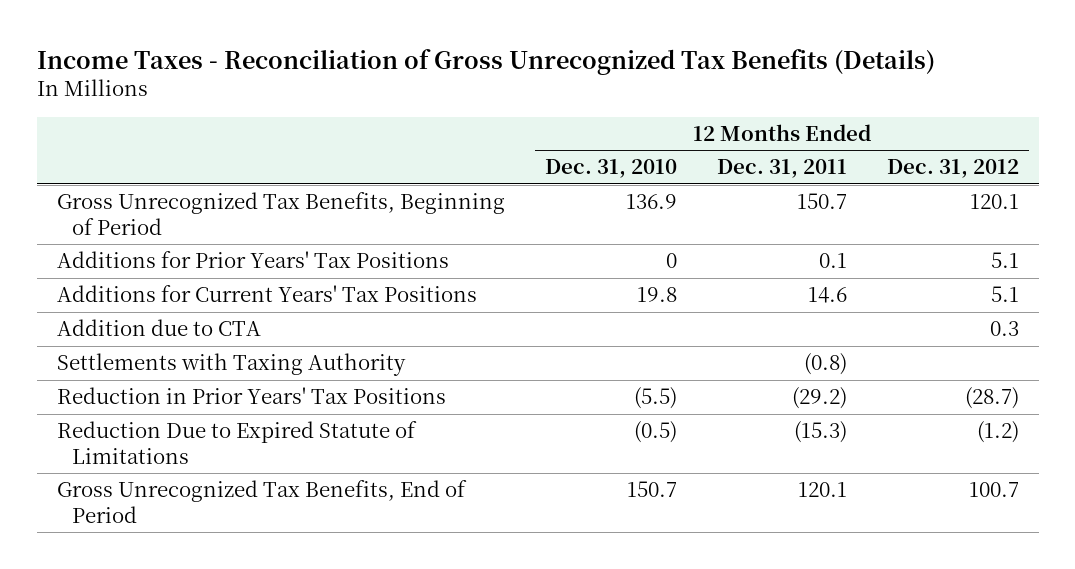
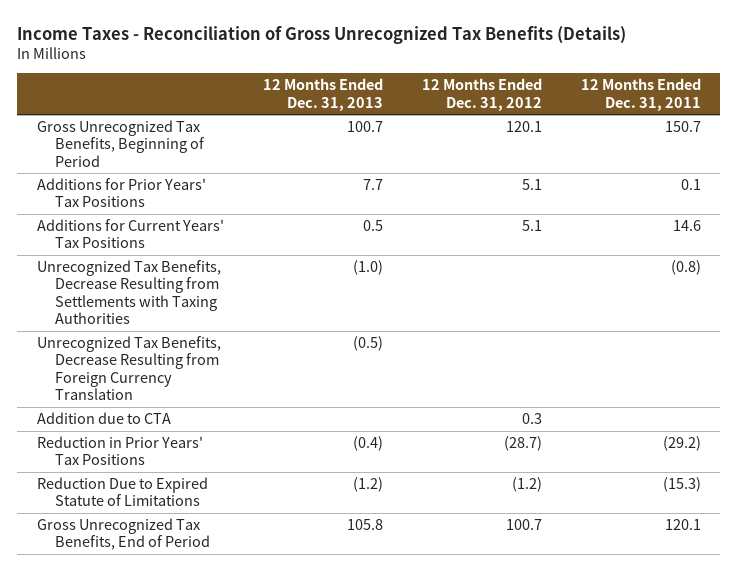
- | 12 Months Ended Dec. 31, 2010 | 12 Months Ended Dec. 31, 2011 | 12 Months Ended Dec. 31, 2012
+ | 12 Months Ended Dec. 31, 2013 | 12 Months Ended Dec. 31, 2012 | 12 Months Ended Dec. 31, 2011
+ Unrecognized Tax Benefits, Decrease Resulting from Settlements with Taxing Authorities | (1.0) | | (0.8)
+ Unrecognized Tax Benefits, Decrease Resulting from Foreign Currency Translation | (0.5) | |
- Settlements with Taxing Authority | | (0.8) |

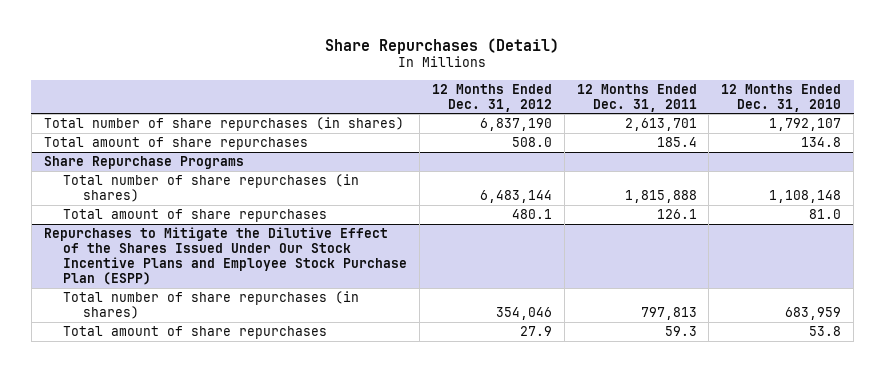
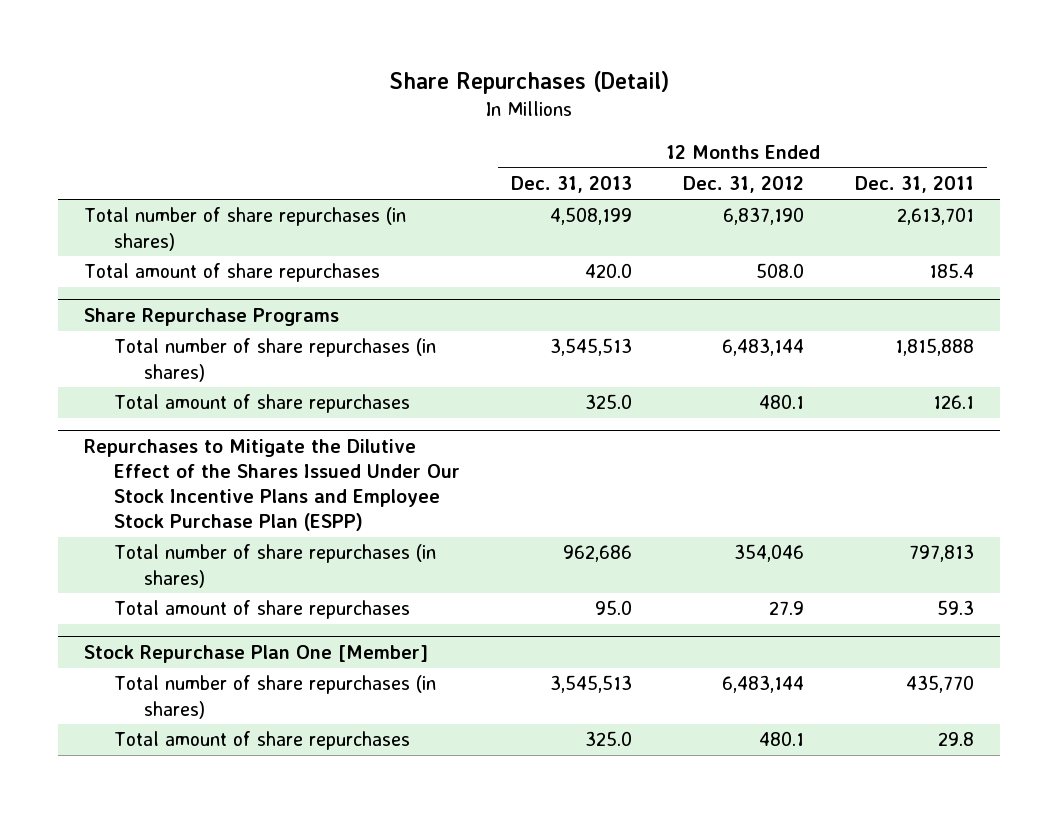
- | 12 Months Ended Dec. 31, 2012 | 12 Months Ended Dec. 31, 2011 | 12 Months Ended Dec. 31, 2010
+ | 12 Months Ended Dec. 31, 2013 | 12 Months Ended Dec. 31, 2012 | 12 Months Ended Dec. 31, 2011
+ Stock Repurchase Plan One [Member]
+ Total number of share repurchases (in shares) | 3,545,513 | 6,483,144 | 435,770
+ Total amount of share repurchases | 325.0 | 480.1 | 29.8

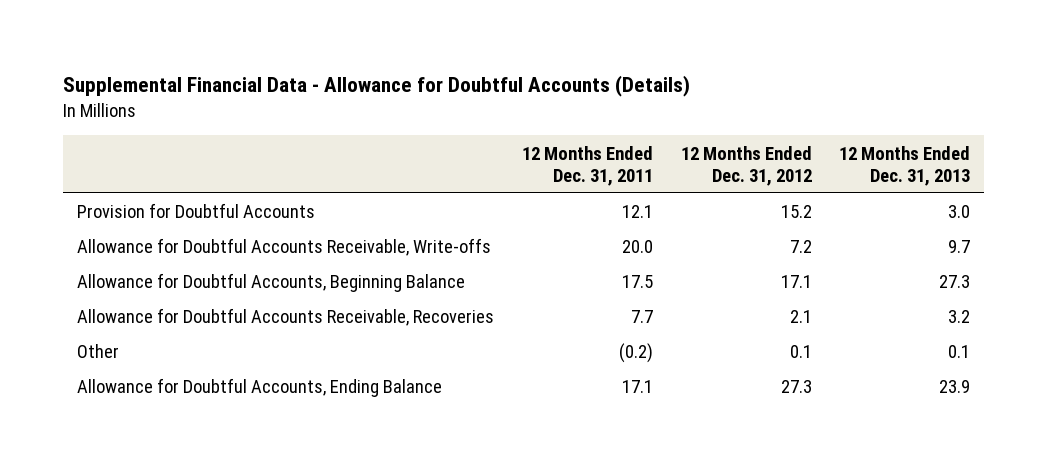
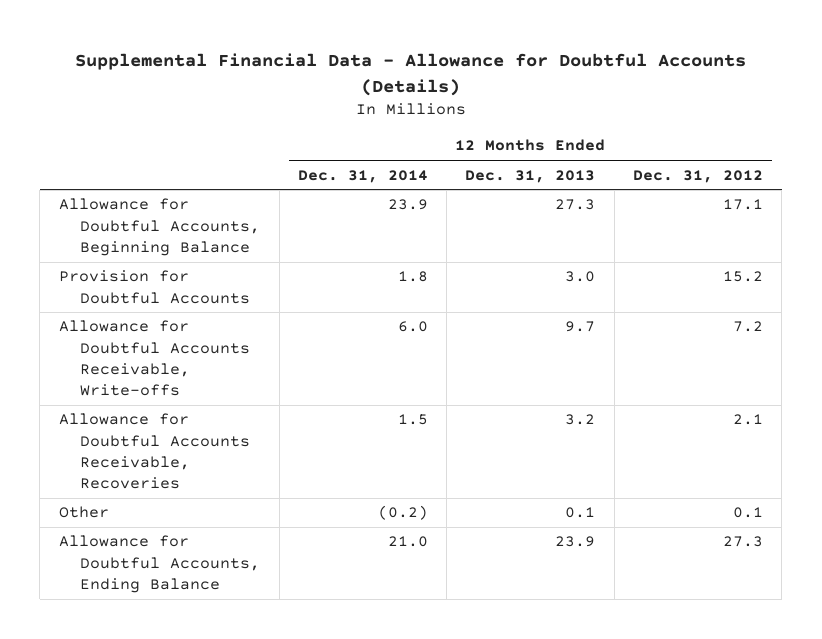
- | 12 Months Ended Dec. 31, 2011 | 12 Months Ended Dec. 31, 2012 | 12 Months Ended Dec. 31, 2013
+ | 12 Months Ended Dec. 31, 2014 | 12 Months Ended Dec. 31, 2013 | 12 Months Ended Dec. 31, 2012
moved up: Allowance for Doubtful Accounts, Beginning Balance | 23.9 | 27.3 | 17.1

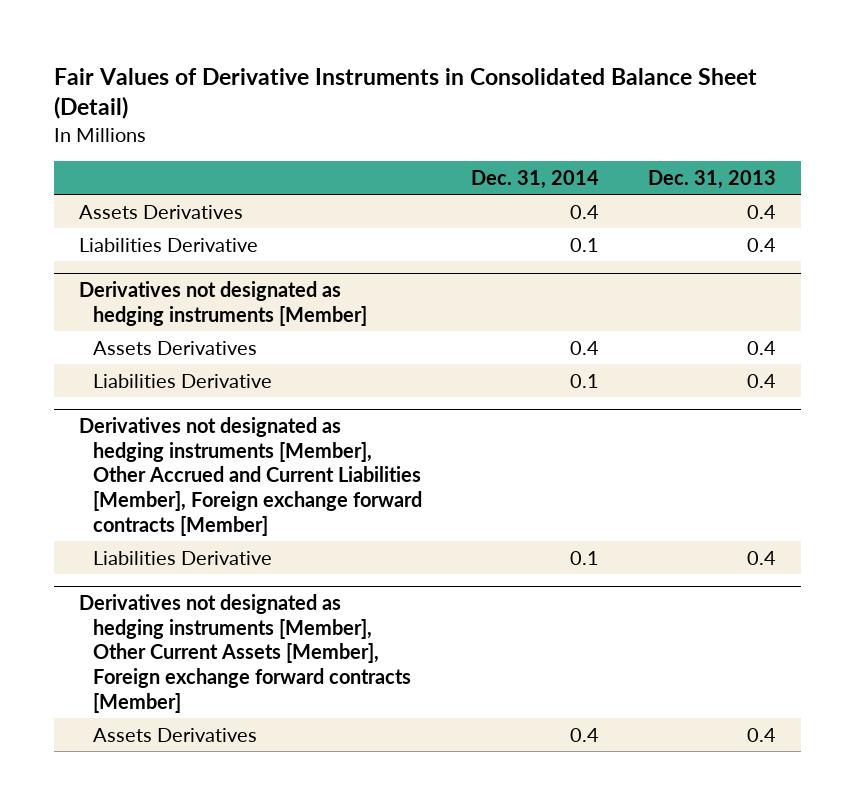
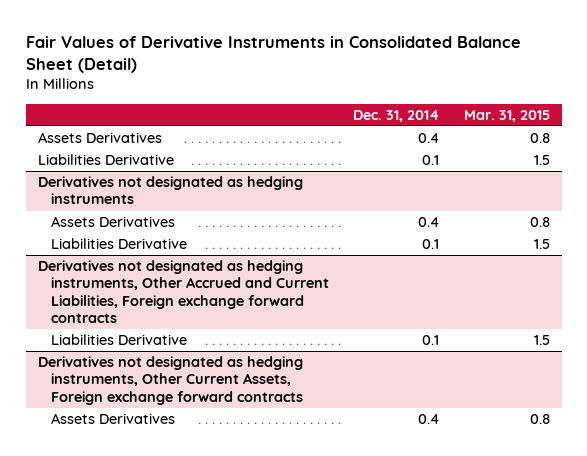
- | Dec. 31, 2014 | Dec. 31, 2013
+ | Dec. 31, 2014 | Mar. 31, 2015
- Derivatives not designated as hedging instruments [Member]
+ Derivatives not designated as hedging instruments
- Derivatives not designated as hedging instruments [Member], Other Accrued and Current Liabilities [Member], Foreign exchange forward contracts [Member]
+ Derivatives not designated as hedging instruments, Other Accrued and Current Liabilities, Foreign exchange forward contracts
- Derivatives not designated as hedging instruments [Member], Other Current Assets [Member], Foreign exchange forward contracts [Member]
+ Derivatives not designated as hedging instruments, Other Current Assets, Foreign exchange forward contracts

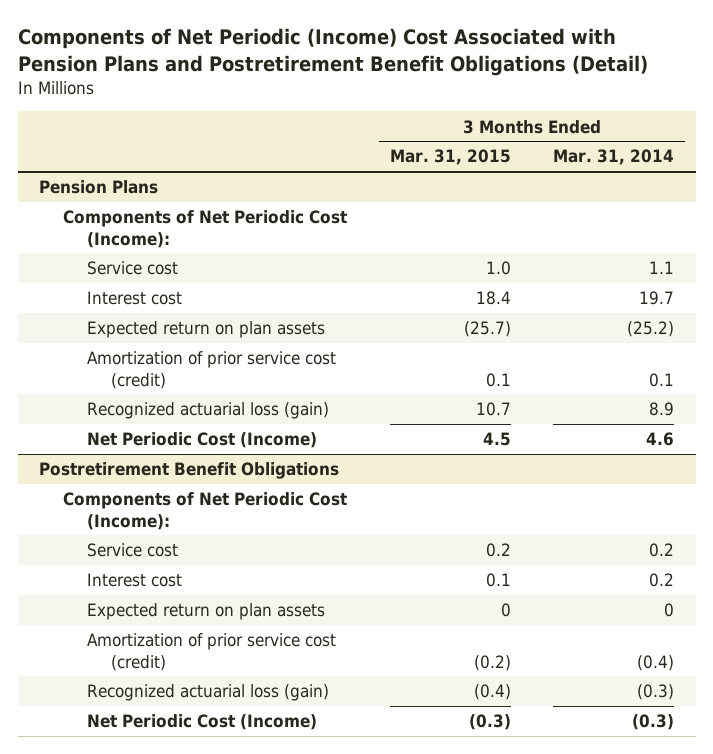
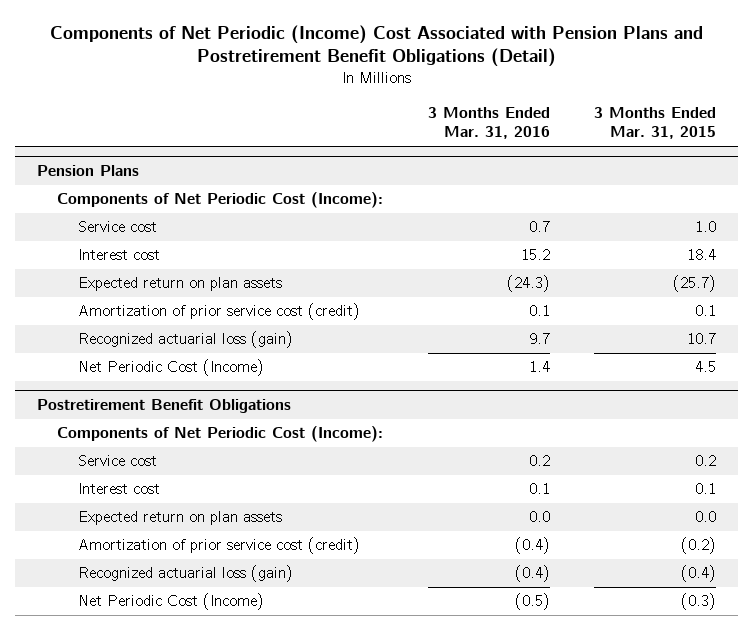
- | 3 Months Ended Mar. 31, 2015 | 3 Months Ended Mar. 31, 2014
+ | 3 Months Ended Mar. 31, 2016 | 3 Months Ended Mar. 31, 2015
@ Postretirement Benefit Obligations
- Expected return on plan assets | 0 | 0
+ Expected return on plan assets | 0.0 | 0.0

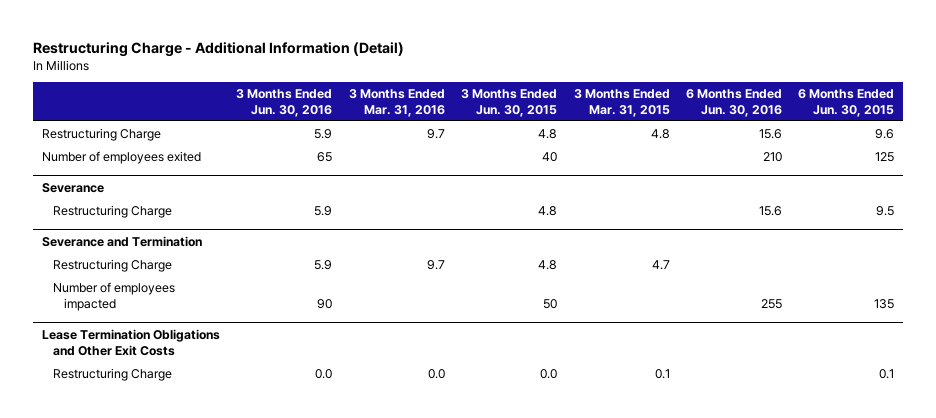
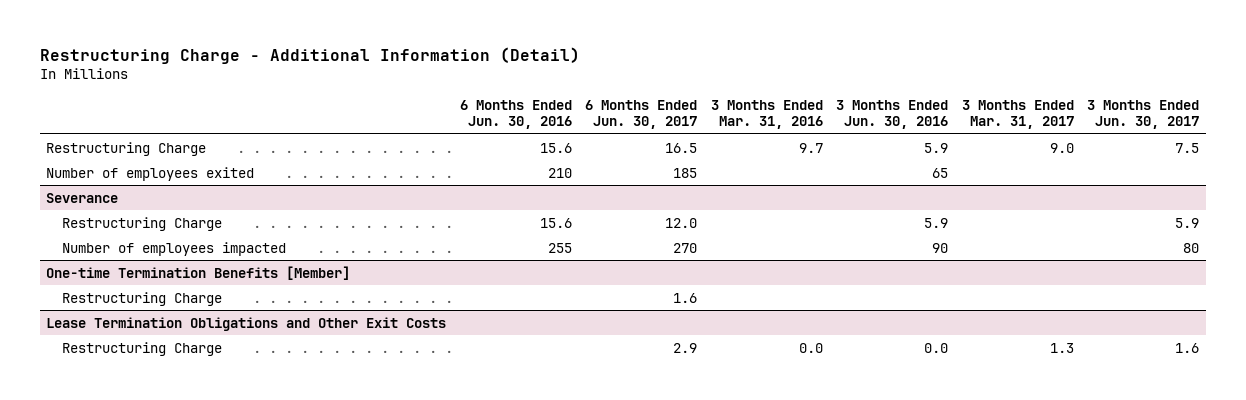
- | 3 Months Ended Jun. 30, 2016 | 3 Months Ended Mar. 31, 2016 | 3 Months Ended Jun. 30, 2015 | 3 Months Ended Mar. 31, 2015 | 6 Months Ended Jun. 30, 2016 | 6 Months Ended Jun. 30, 2015
+ | 6 Months Ended Jun. 30, 2016 | 6 Months Ended Jun. 30, 2017 | 3 Months Ended Mar. 31, 2016 | 3 Months Ended Jun. 30, 2016 | 3 Months Ended Mar. 31, 2017 | 3 Months Ended Jun. 30, 2017
- Severance and Termination
- Restructuring Charge | 5.9 | 9.7 | 4.8 | 4.7 | |
+ One-time Termination Benefits [Member]
+ Restructuring Charge | | 1.6 | | | |

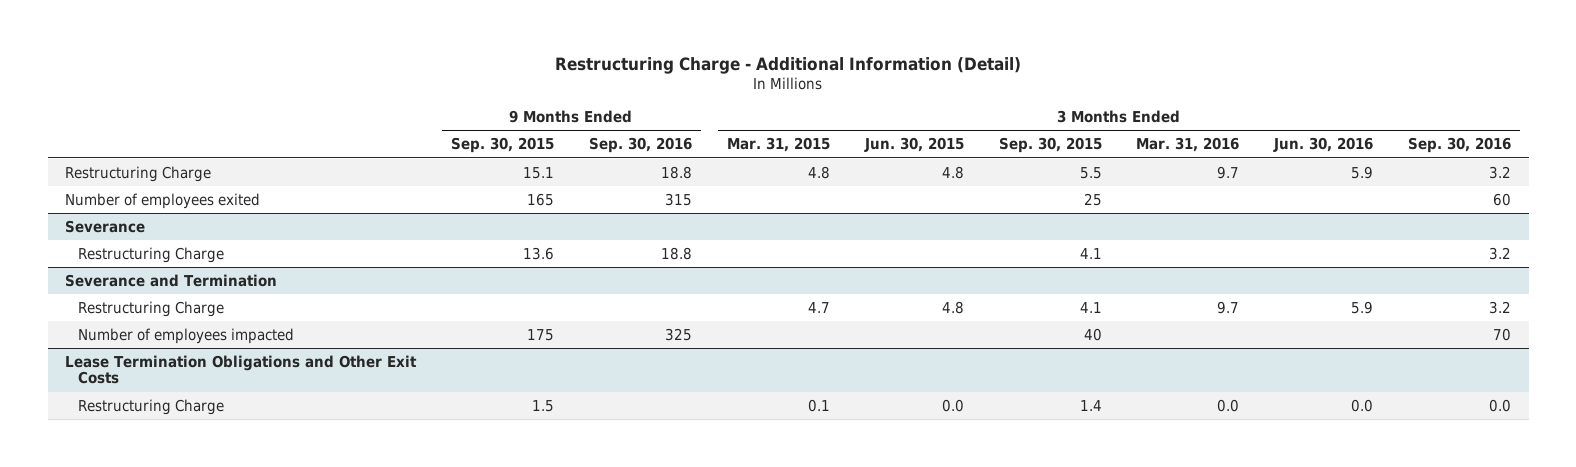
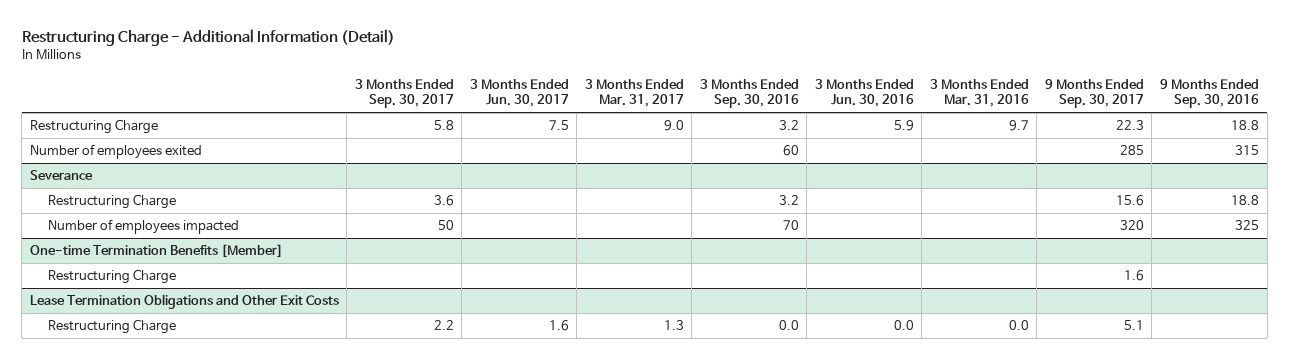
- | 9 Months Ended Sep. 30, 2015 | 9 Months Ended Sep. 30, 2016 | 3 Months Ended Mar. 31, 2015 | 3 Months Ended Jun. 30, 2015 | 3 Months Ended Sep. 30, 2015 | 3 Months Ended Mar. 31, 2016 | 3 Months Ended Jun. 30, 2016 | 3 Months Ended Sep. 30, 2016
+ | 3 Months Ended Sep. 30, 2017 | 3 Months Ended Jun. 30, 2017 | 3 Months Ended Mar. 31, 2017 | 3 Months Ended Sep. 30, 2016 | 3 Months Ended Jun. 30, 2016 | 3 Months Ended Mar. 31, 2016 | 9 Months Ended Sep. 30, 2017 | 9 Months Ended Sep. 30, 2016
- Severance and Termination
- Restructuring Charge | | | 4.7 | 4.8 | 4.1 | 9.7 | 5.9 | 3.2
+ One-time Termination Benefits [Member]
+ Restructuring Charge | | | | | | | 1.6 |

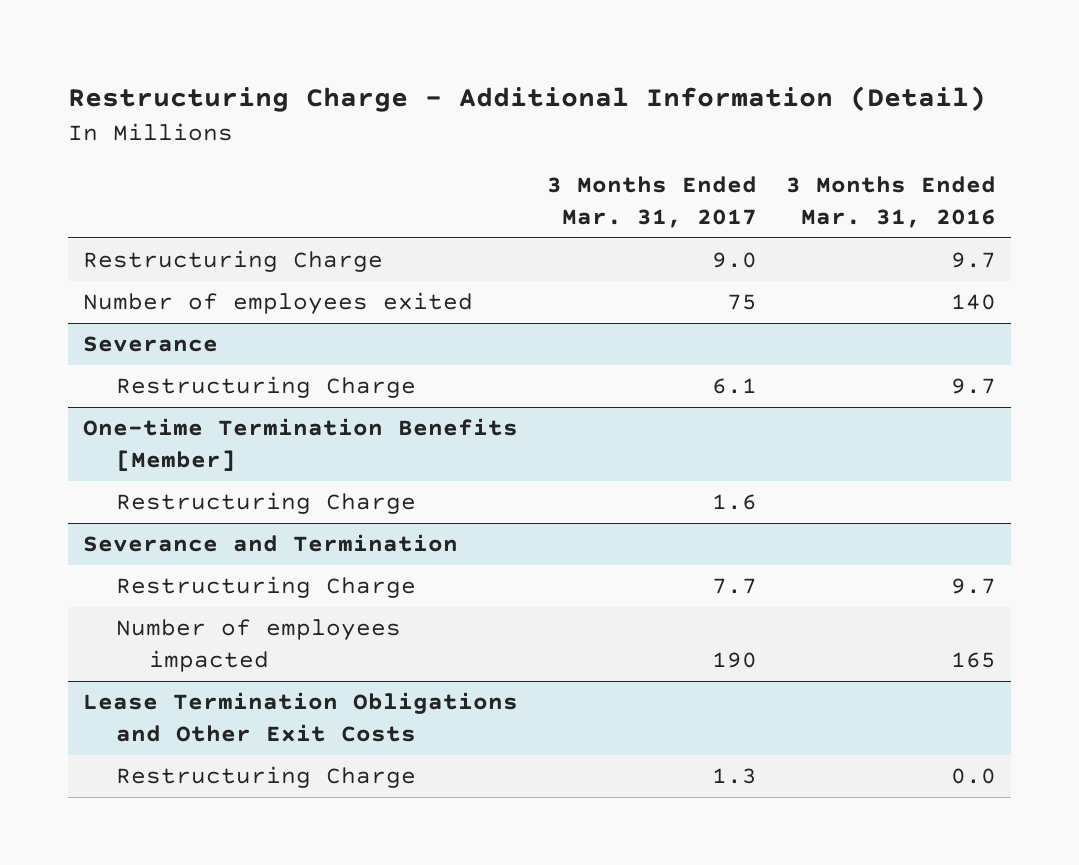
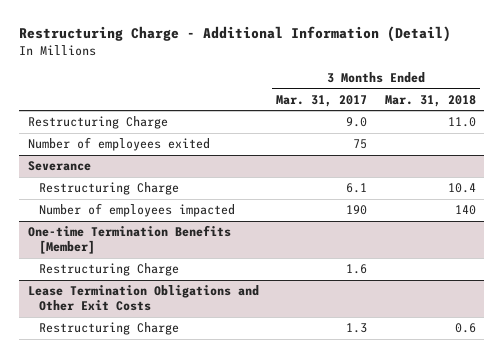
- | 3 Months Ended Mar. 31, 2017 | 3 Months Ended Mar. 31, 2016
+ | 3 Months Ended Mar. 31, 2017 | 3 Months Ended Mar. 31, 2018
@ Severance
+ Number of employees impacted | 190 | 140
- Severance and Termination
- Restructuring Charge | 7.7 | 9.7
- Number of employees impacted | 190 | 165

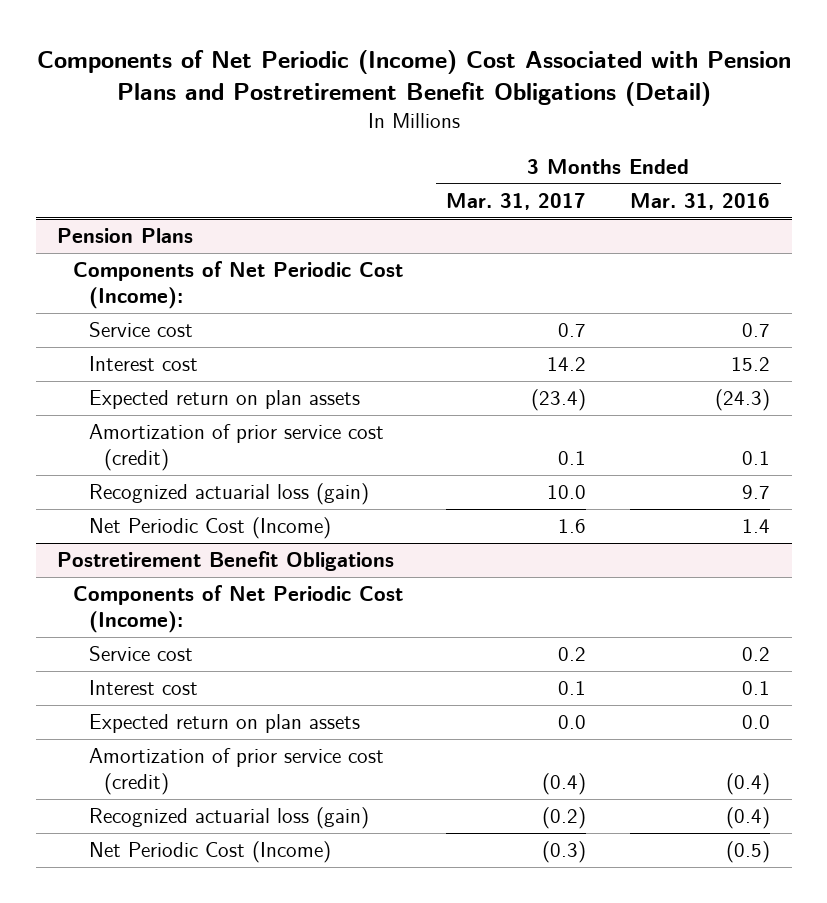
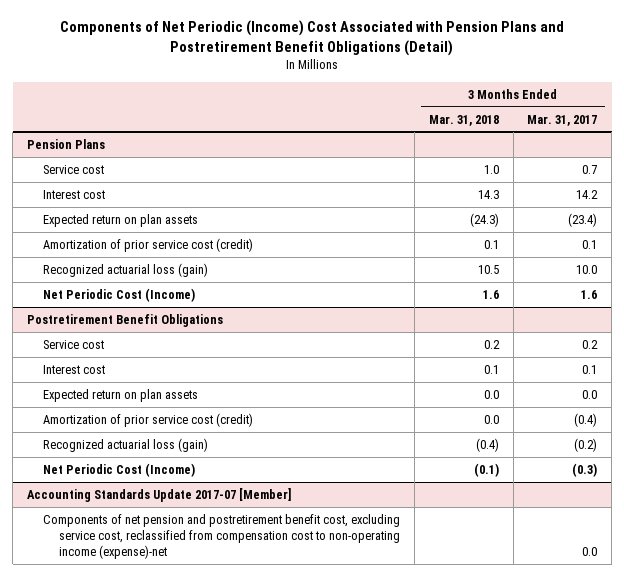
- | 3 Months Ended Mar. 31, 2017 | 3 Months Ended Mar. 31, 2016
+ | 3 Months Ended Mar. 31, 2018 | 3 Months Ended Mar. 31, 2017
@ Pension Plans
- Components of Net Periodic Cost (Income):
@ Postretirement Benefit Obligations
- Components of Net Periodic Cost (Income):
+ Accounting Standards Update 2017-07 [Member]
+ Components of net pension and postretirement benefit cost, excluding service cost, reclassified from compensation cost to non-operating income (expense)-net | | 0.0

